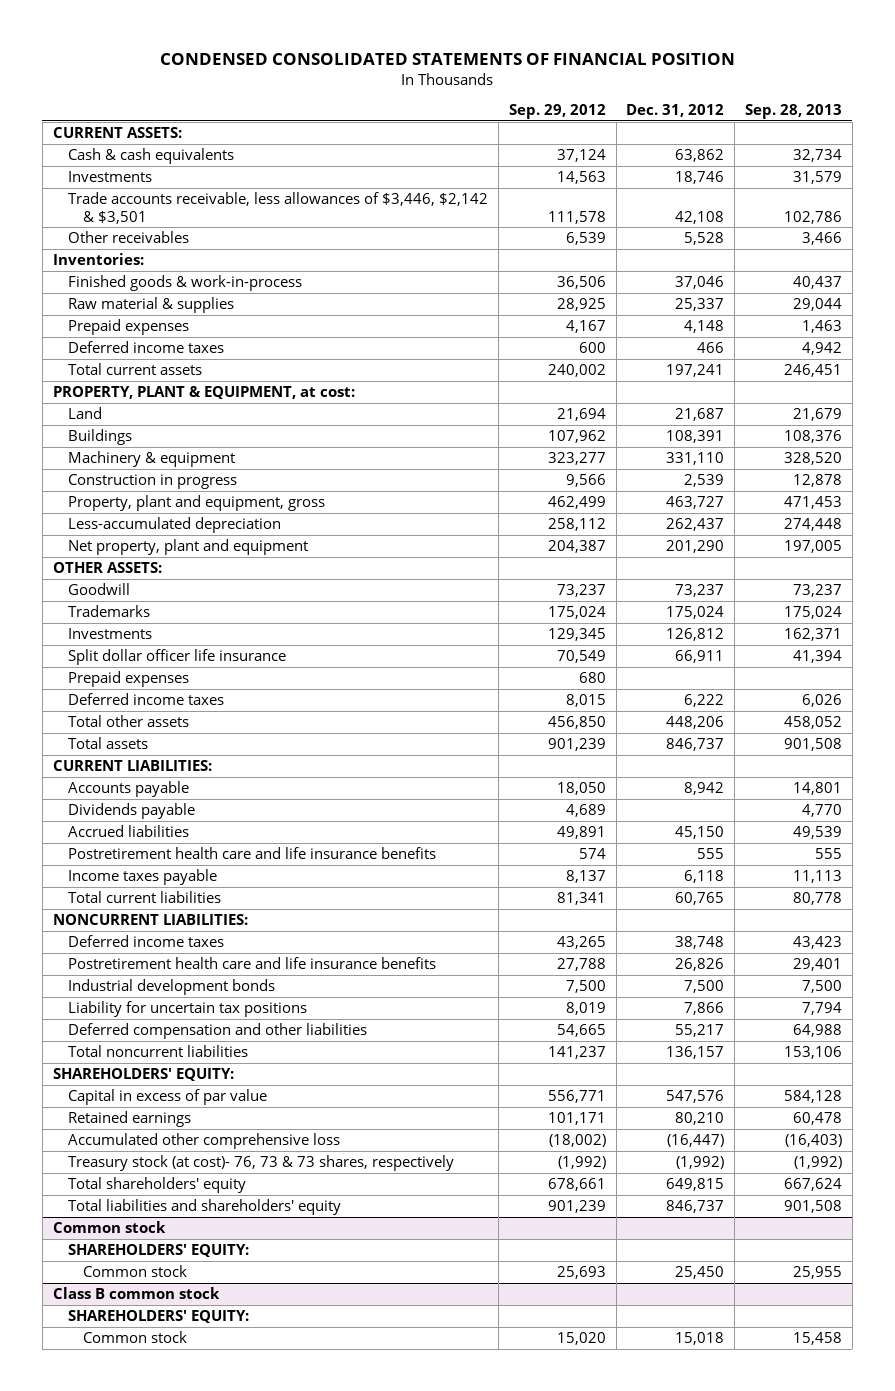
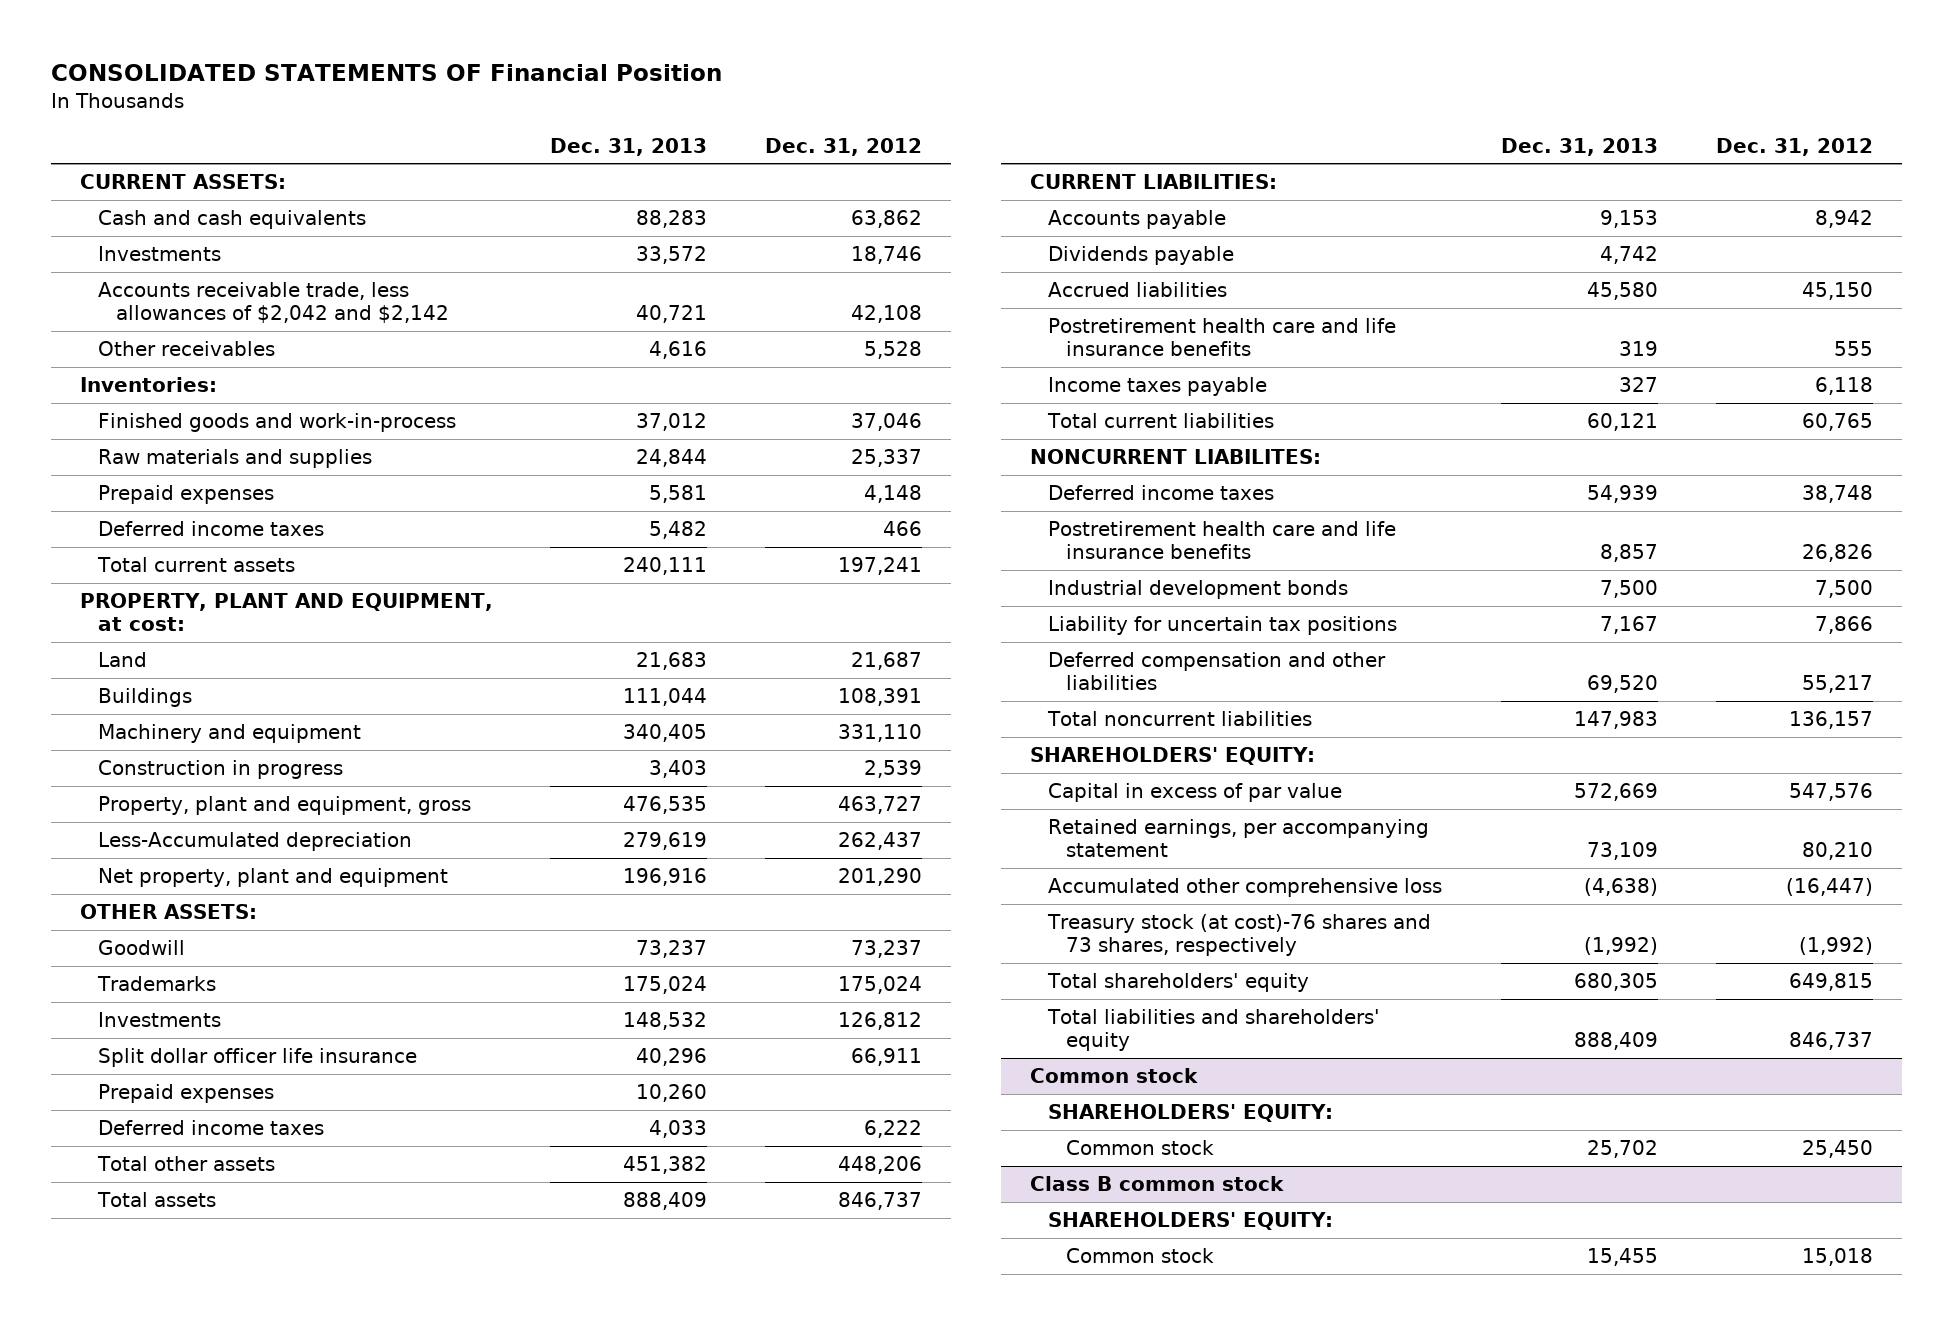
- CONDENSED CONSOLIDATED STATEMENTS OF FINANCIAL POSITION
+ CONSOLIDATED STATEMENTS OF Financial Position
- | Sep. 29, 2012 | Dec. 31, 2012 | Sep. 28, 2013
+ | Dec. 31, 2013 | Dec. 31, 2012
- Cash & cash equivalents | 37,124 | 63,862 | 32,734
+ Cash and cash equivalents | 88,283 | 63,862
- Trade accounts receivable, less allowances of $3,446, $2,142 & $3,501 | 111,578 | 42,108 | 102,786
+ Accounts receivable trade, less allowances of $2,042 and $2,142 | 40,721 | 42,108
- Finished goods & work-in-process | 36,506 | 37,046 | 40,437
- Raw material & supplies | 28,925 | 25,337 | 29,044
+ Finished goods and work-in-process | 37,012 | 37,046
+ Raw materials and supplies | 24,844 | 25,337
- PROPERTY, PLANT & EQUIPMENT, at cost:
+ PROPERTY, PLANT AND EQUIPMENT, at cost:
- Machinery & equipment | 323,277 | 331,110 | 328,520
+ Machinery and equipment | 340,405 | 331,110
- Less-accumulated depreciation | 258,112 | 262,437 | 274,448
+ Less-Accumulated depreciation | 279,619 | 262,437
- NONCURRENT LIABILITIES:
+ NONCURRENT LIABILITES:
- Retained earnings | 101,171 | 80,210 | 60,478
+ Retained earnings, per accompanying statement | 73,109 | 80,210
- Treasury stock (at cost)- 76, 73 & 73 shares, respectively | (1,992) | (1,992) | (1,992)
+ Treasury stock (at cost)-76 shares and 73 shares, respectively | (1,992) | (1,992)

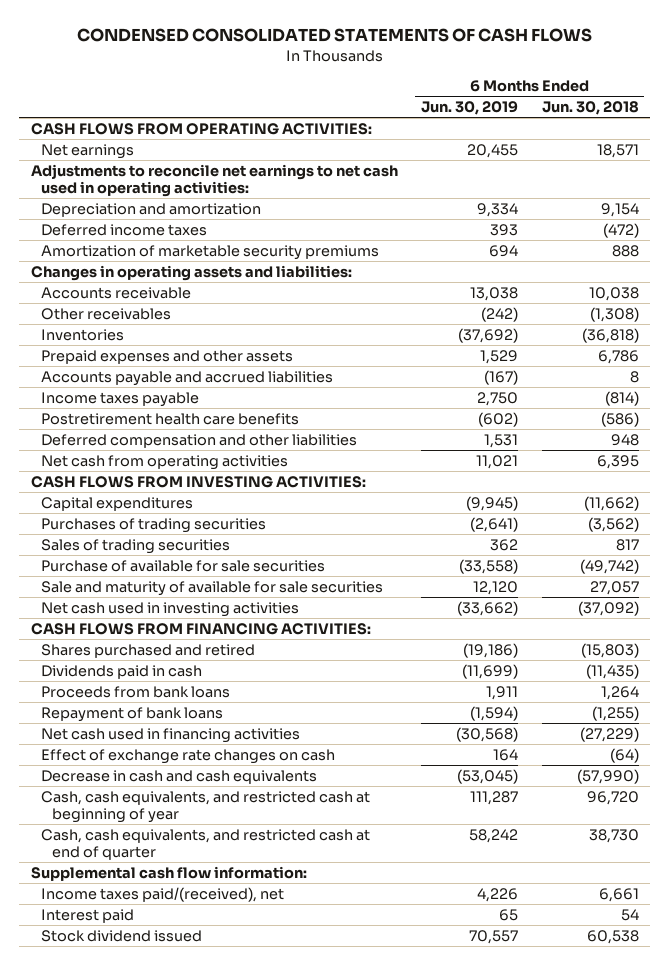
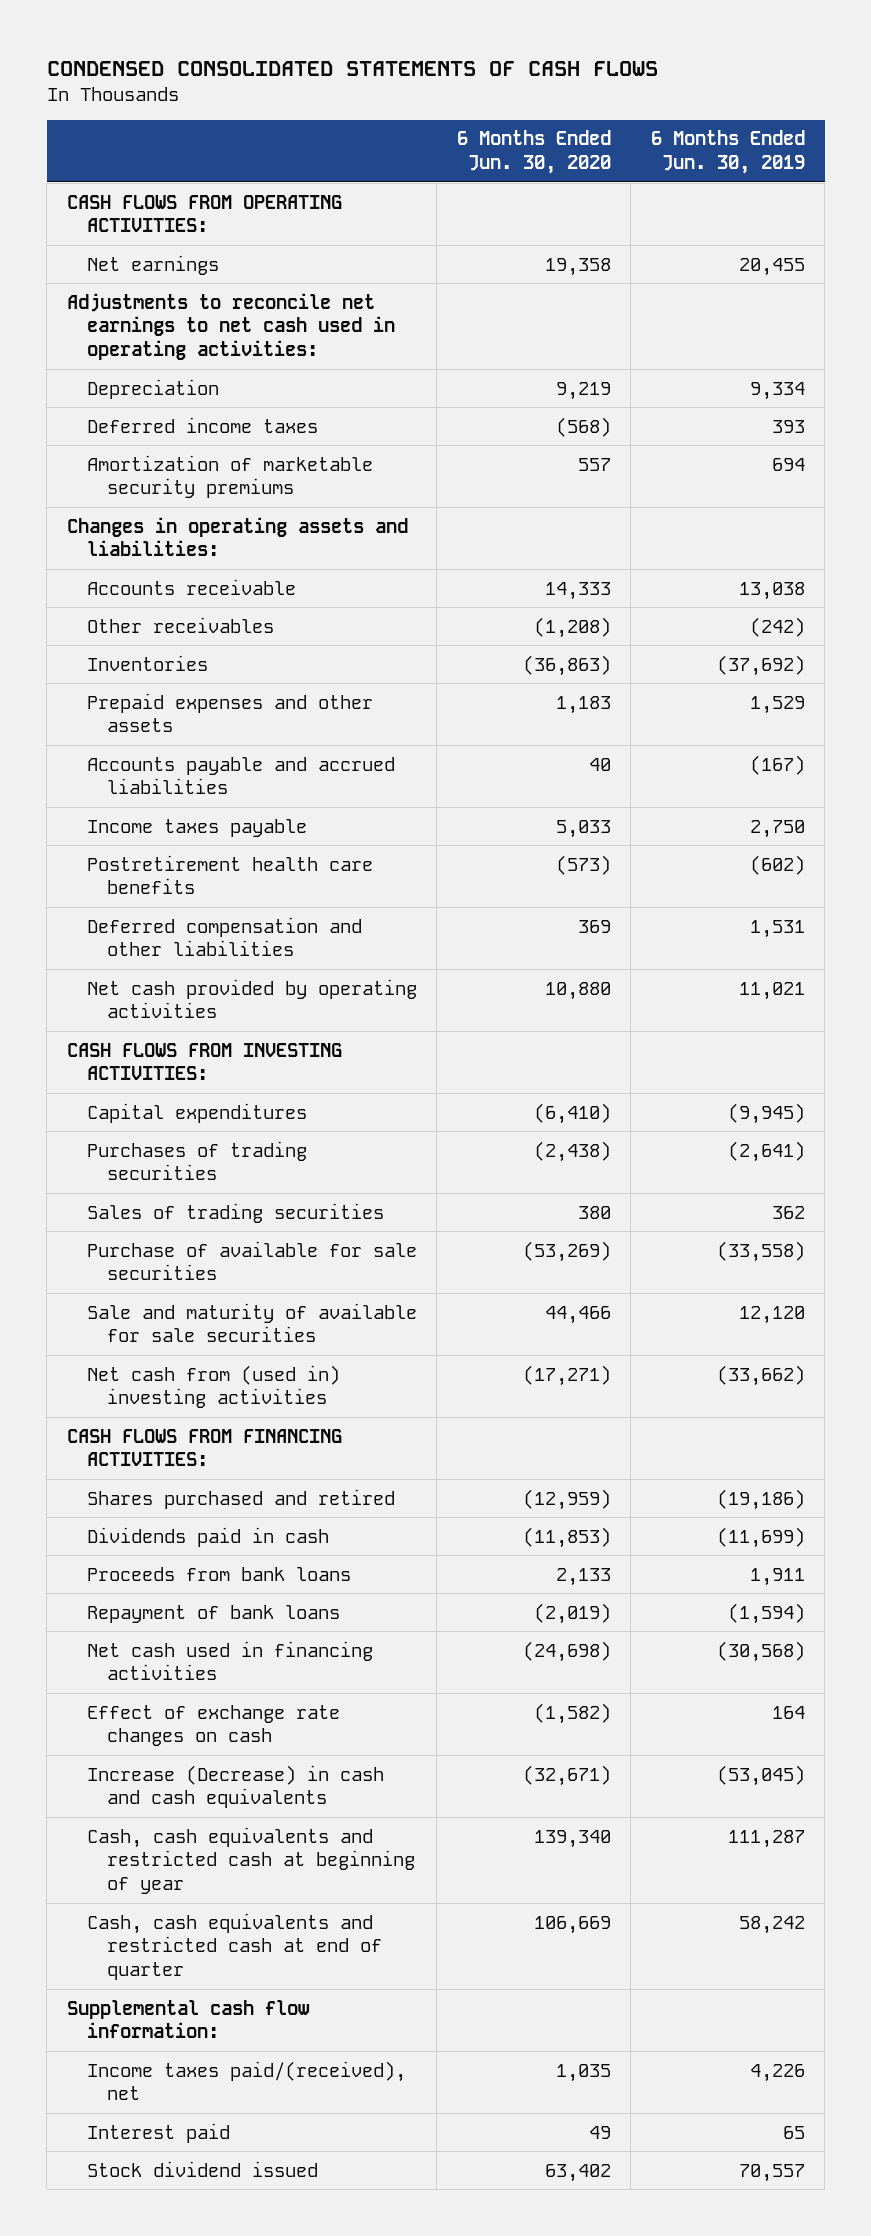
- | 6 Months Ended Jun. 30, 2019 | 6 Months Ended Jun. 30, 2018
+ | 6 Months Ended Jun. 30, 2020 | 6 Months Ended Jun. 30, 2019
- Depreciation and amortization | 9,334 | 9,154
+ Depreciation | 9,219 | 9,334
- Net cash from operating activities | 11,021 | 6,395
+ Net cash provided by operating activities | 10,880 | 11,021
- Net cash used in investing activities | (33,662) | (37,092)
+ Net cash from (used in) investing activities | (17,271) | (33,662)
- Decrease in cash and cash equivalents | (53,045) | (57,990)
- Cash, cash equivalents, and restricted cash at beginning of year | 111,287 | 96,720
- Cash, cash equivalents, and restricted cash at end of quarter | 58,242 | 38,730
+ Increase (Decrease) in cash and cash equivalents | (32,671) | (53,045)
+ Cash, cash equivalents and restricted cash at beginning of year | 139,340 | 111,287
+ Cash, cash equivalents and restricted cash at end of quarter | 106,669 | 58,242

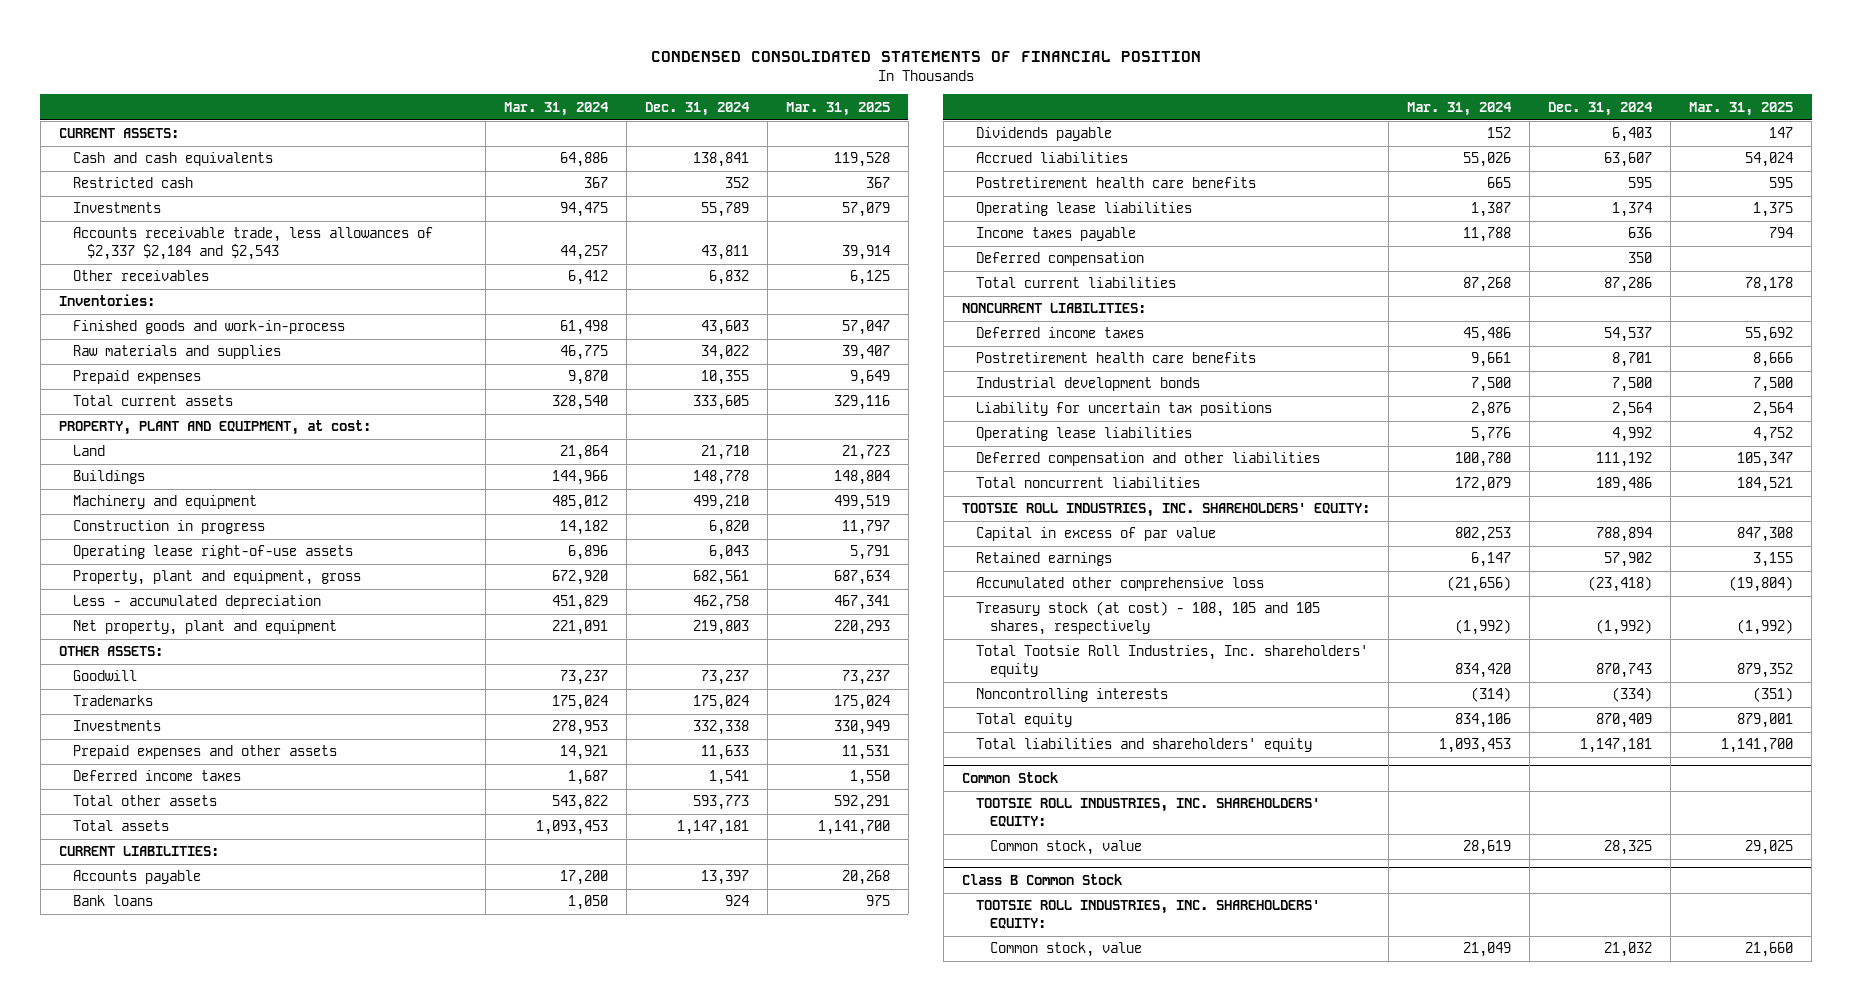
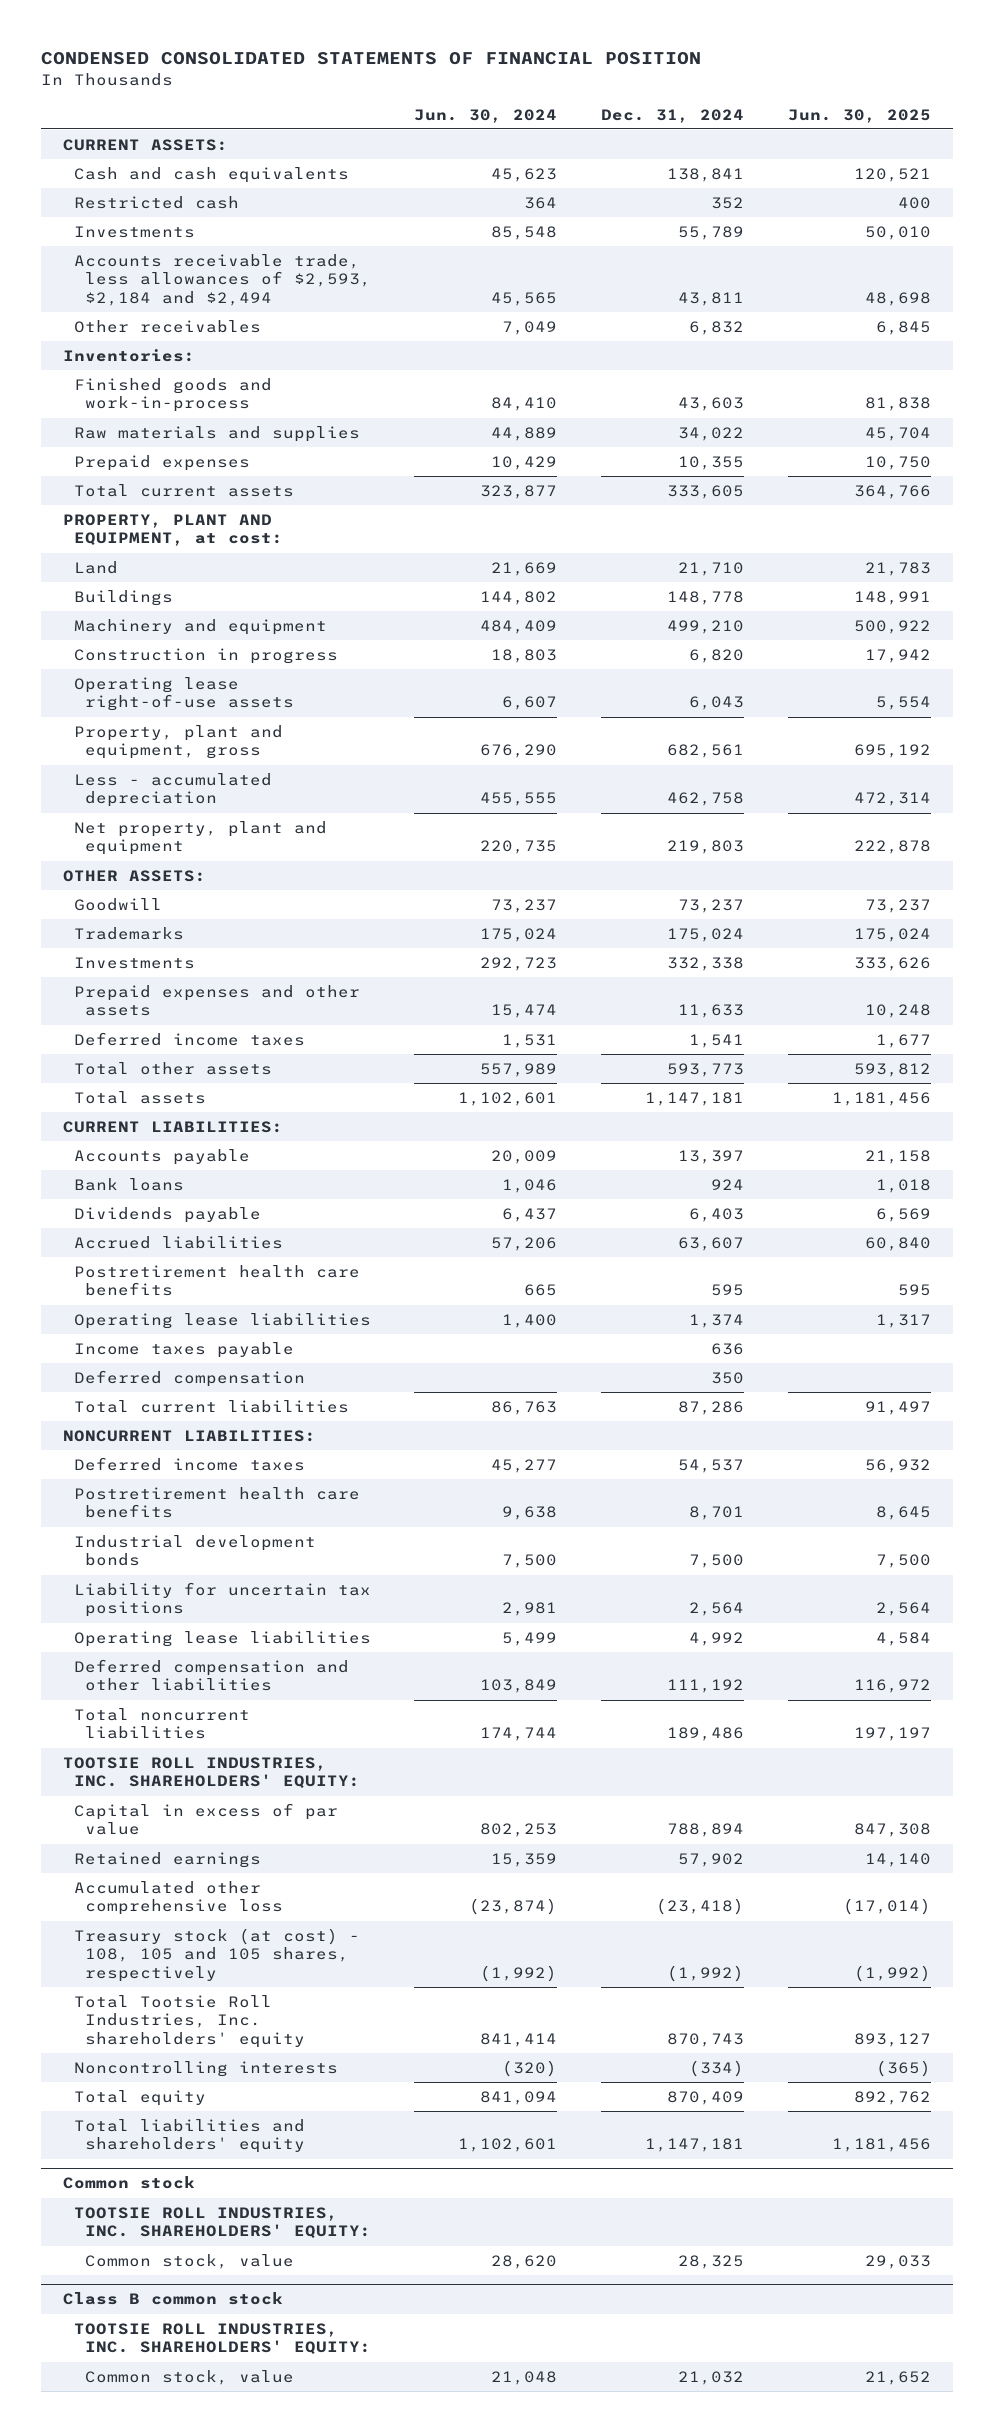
- | Mar. 31, 2024 | Dec. 31, 2024 | Mar. 31, 2025
+ | Jun. 30, 2024 | Dec. 31, 2024 | Jun. 30, 2025
- Accounts receivable trade, less allowances of $2,337 $2,184 and $2,543 | 44,257 | 43,811 | 39,914
+ Accounts receivable trade, less allowances of $2,593, $2,184 and $2,494 | 45,565 | 43,811 | 48,698
- Common Stock
+ Common stock
- Class B Common Stock
+ Class B common stock

